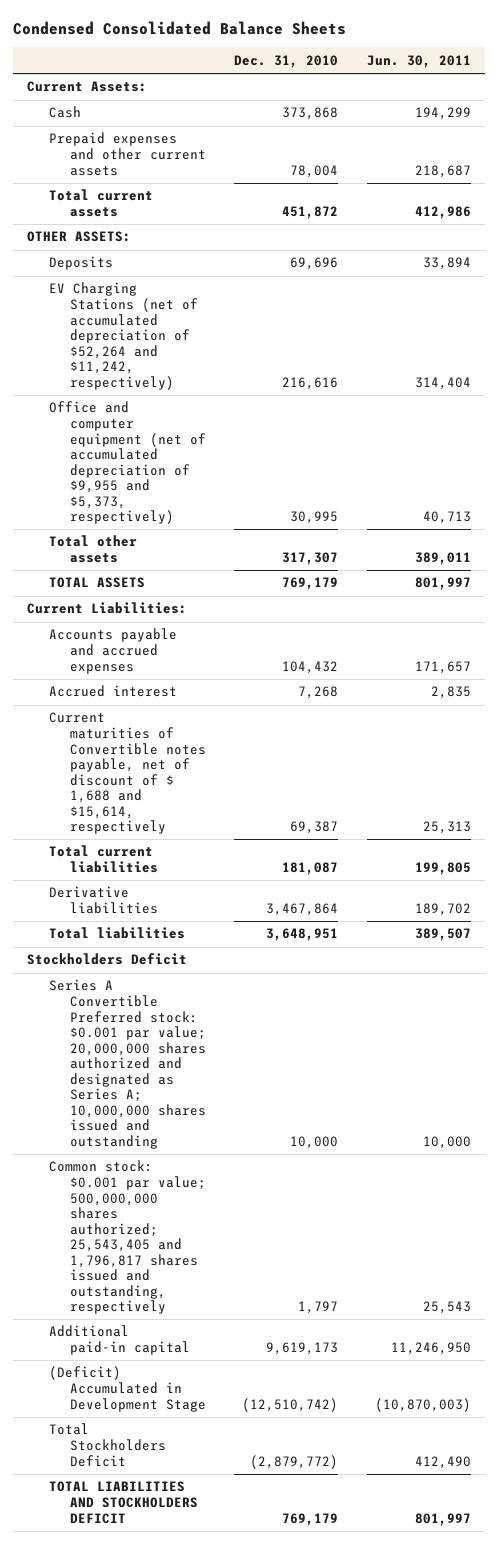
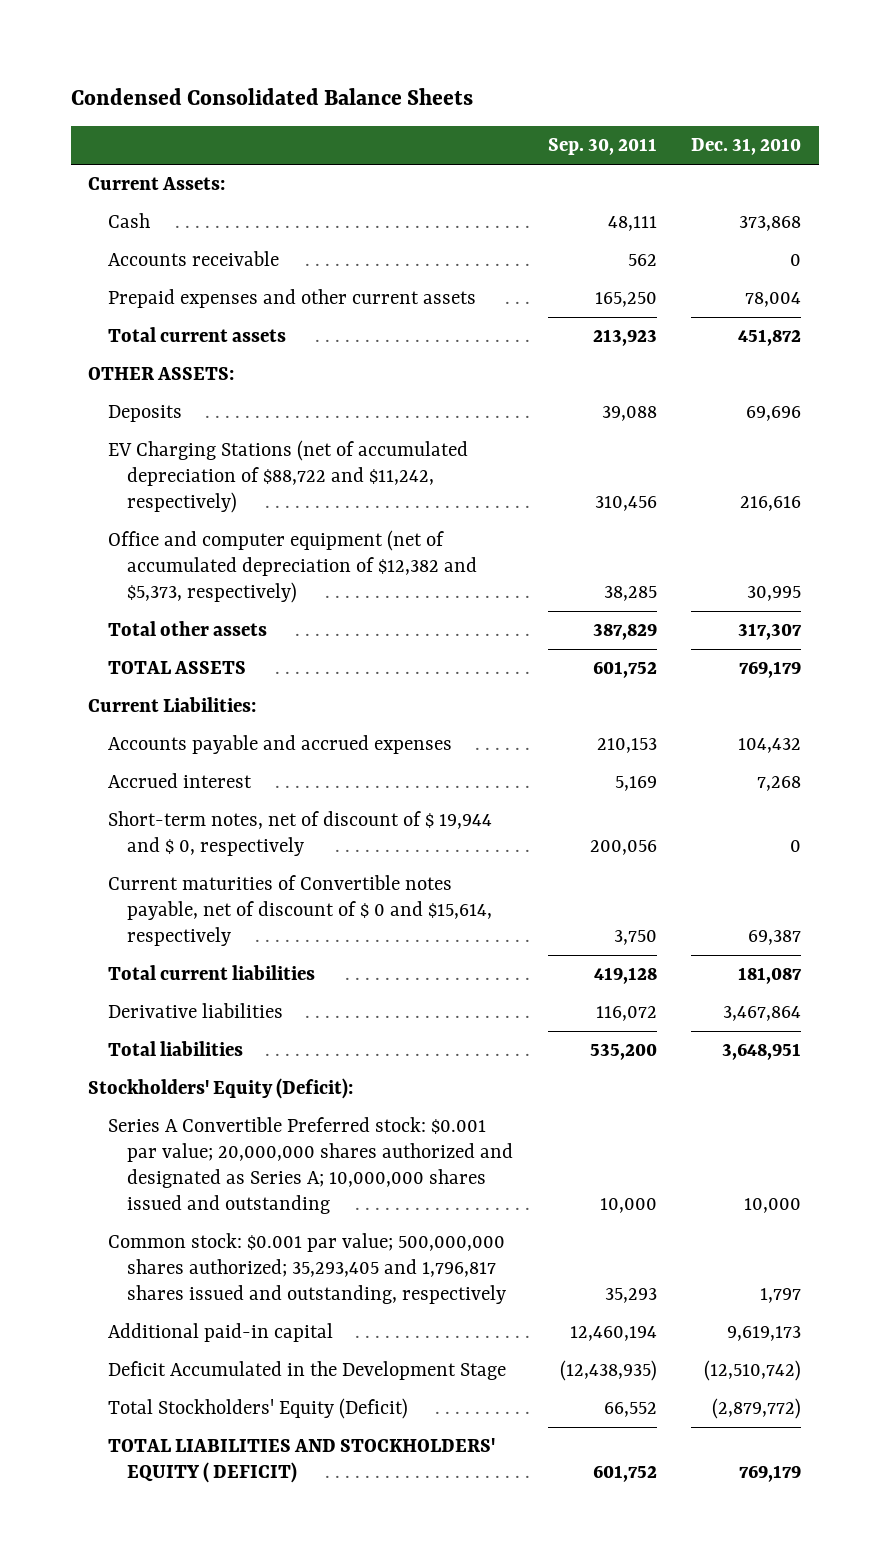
- | Dec. 31, 2010 | Jun. 30, 2011
+ | Sep. 30, 2011 | Dec. 31, 2010
+ Accounts receivable | 562 | 0
- EV Charging Stations (net of accumulated depreciation of $52,264 and $11,242, respectively) | 216,616 | 314,404
- Office and computer equipment (net of accumulated depreciation of $9,955 and $5,373, respectively) | 30,995 | 40,713
+ EV Charging Stations (net of accumulated depreciation of $88,722 and $11,242, respectively) | 310,456 | 216,616
+ Office and computer equipment (net of accumulated depreciation of $12,382 and $5,373, respectively) | 38,285 | 30,995
- Current maturities of Convertible notes payable, net of discount of $ 1,688 and $15,614, respectively | 69,387 | 25,313
+ Short-term notes, net of discount of $ 19,944 and $ 0, respectively | 200,056 | 0
+ Current maturities of Convertible notes payable, net of discount of $ 0 and $15,614, respectively | 3,750 | 69,387
- Stockholders Deficit
+ Stockholders' Equity (Deficit):
- Common stock: $0.001 par value; 500,000,000 shares authorized; 25,543,405 and 1,796,817 shares issued and outstanding, respectively | 1,797 | 25,543
+ Common stock: $0.001 par value; 500,000,000 shares authorized; 35,293,405 and 1,796,817 shares issued and outstanding, respectively | 35,293 | 1,797
- (Deficit) Accumulated in Development Stage | (12,510,742) | (10,870,003)
- Total Stockholders Deficit | (2,879,772) | 412,490
- TOTAL LIABILITIES AND STOCKHOLDERS DEFICIT | 769,179 | 801,997
+ Deficit Accumulated in the Development Stage | (12,438,935) | (12,510,742)
+ Total Stockholders' Equity (Deficit) | 66,552 | (2,879,772)
+ TOTAL LIABILITIES AND STOCKHOLDERS' EQUITY ( DEFICIT) | 601,752 | 769,179

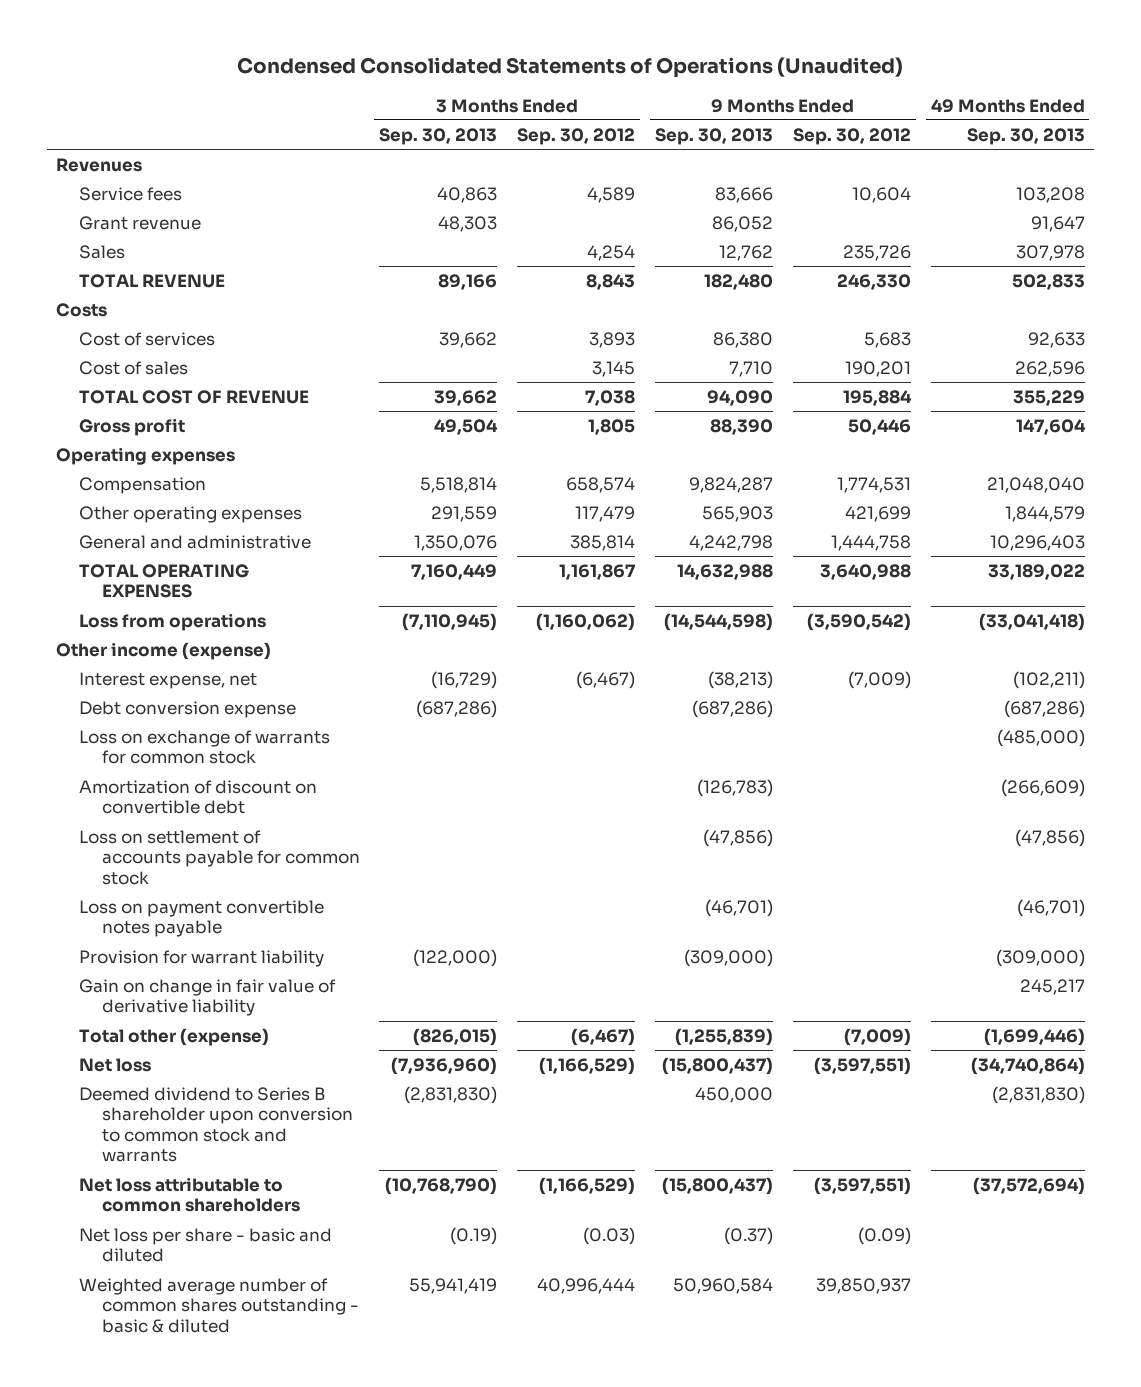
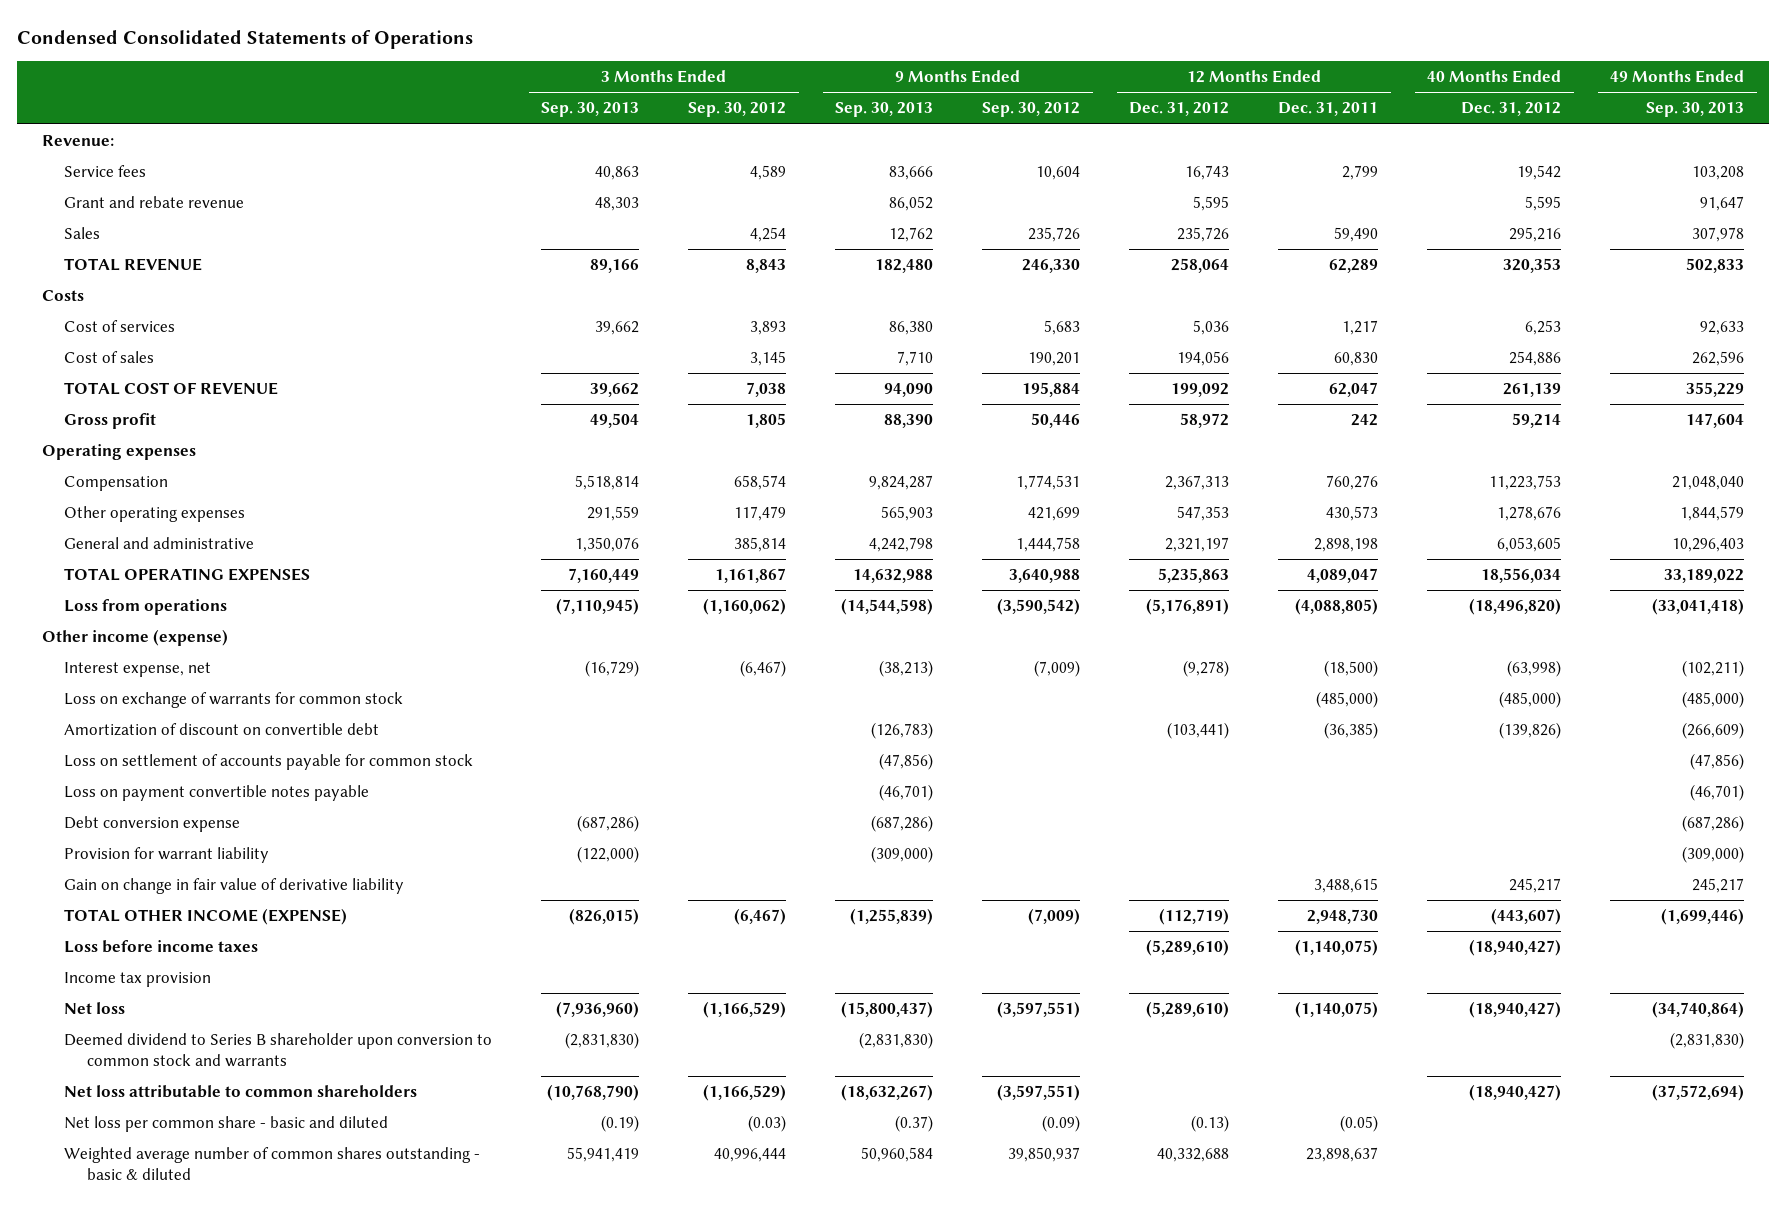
- Condensed Consolidated Statements of Operations (Unaudited)
+ Condensed Consolidated Statements of Operations
- | 3 Months Ended Sep. 30, 2013 | 3 Months Ended Sep. 30, 2012 | 9 Months Ended Sep. 30, 2013 | 9 Months Ended Sep. 30, 2012 | 49 Months Ended Sep. 30, 2013
+ | 3 Months Ended Sep. 30, 2013 | 3 Months Ended Sep. 30, 2012 | 9 Months Ended Sep. 30, 2013 | 9 Months Ended Sep. 30, 2012 | 12 Months Ended Dec. 31, 2012 | 12 Months Ended Dec. 31, 2011 | 40 Months Ended Dec. 31, 2012 | 49 Months Ended Sep. 30, 2013
- Revenues
+ Revenue:
- Grant revenue | 48,303 | | 86,052 | | 91,647
+ Grant and rebate revenue | 48,303 | | 86,052 | | 5,595 | | 5,595 | 91,647
moved down: Debt conversion expense | (687,286) | | (687,286) | | | | | (687,286)
- Total other (expense) | (826,015) | (6,467) | (1,255,839) | (7,009) | (1,699,446)
+ TOTAL OTHER INCOME (EXPENSE) | (826,015) | (6,467) | (1,255,839) | (7,009) | (112,719) | 2,948,730 | (443,607) | (1,699,446)
+ Loss before income taxes | | | | | (5,289,610) | (1,140,075) | (18,940,427) |
+ Income tax provision
- Deemed dividend to Series B shareholder upon conversion to common stock and warrants | (2,831,830) | | 450,000 | | (2,831,830)
- Net loss attributable to common shareholders | (10,768,790) | (1,166,529) | (15,800,437) | (3,597,551) | (37,572,694)
- Net loss per share - basic and diluted | (0.19) | (0.03) | (0.37) | (0.09) |
+ Deemed dividend to Series B shareholder upon conversion to common stock and warrants | (2,831,830) | | (2,831,830) | | | | | (2,831,830)
+ Net loss attributable to common shareholders | (10,768,790) | (1,166,529) | (18,632,267) | (3,597,551) | | | (18,940,427) | (37,572,694)
+ Net loss per common share - basic and diluted | (0.19) | (0.03) | (0.37) | (0.09) | (0.13) | (0.05) | |

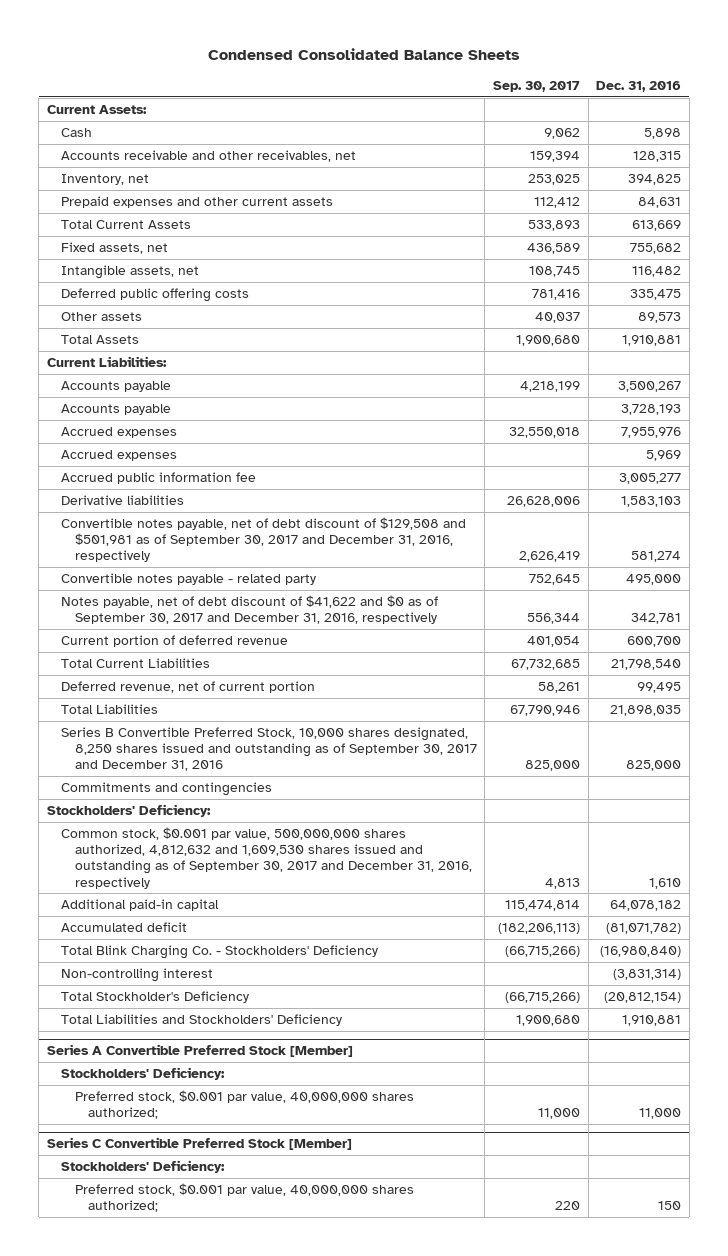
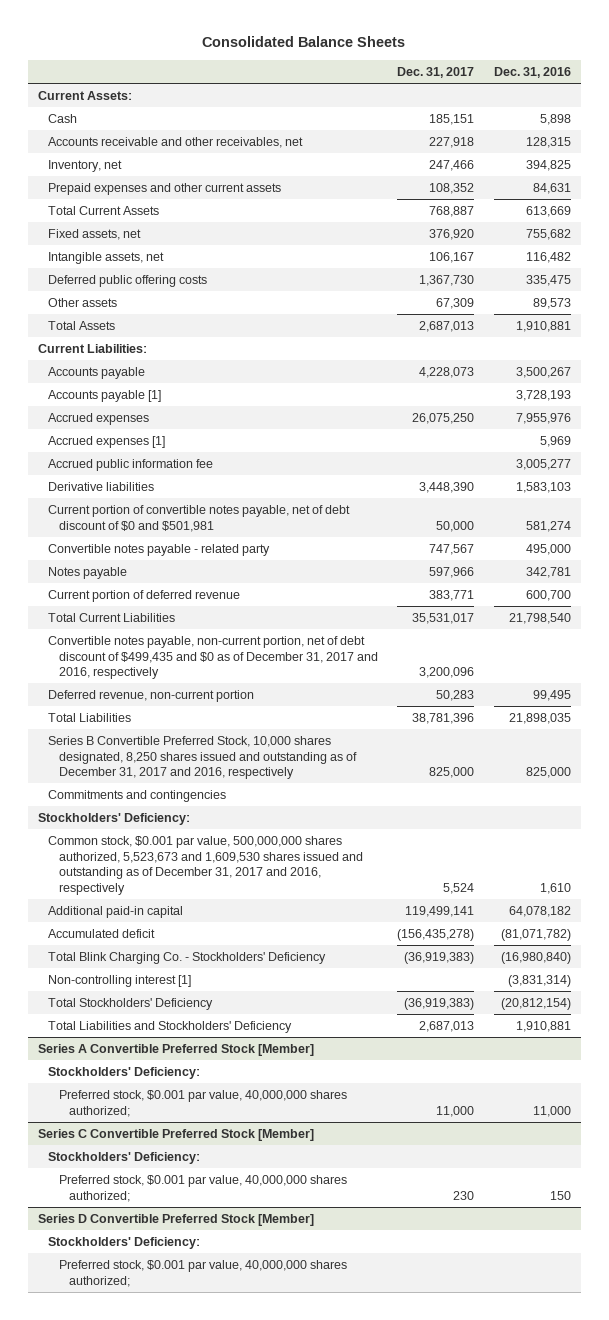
- Condensed Consolidated Balance Sheets
+ Consolidated Balance Sheets
- | Sep. 30, 2017 | Dec. 31, 2016
+ | Dec. 31, 2017 | Dec. 31, 2016
- Accounts payable | | 3,728,193
+ Accounts payable [1] | | 3,728,193
- Accrued expenses | | 5,969
+ Accrued expenses [1] | | 5,969
- Convertible notes payable, net of debt discount of $129,508 and $501,981 as of September 30, 2017 and December 31, 2016, respectively | 2,626,419 | 581,274
+ Current portion of convertible notes payable, net of debt discount of $0 and $501,981 | 50,000 | 581,274
- Notes payable, net of debt discount of $41,622 and $0 as of September 30, 2017 and December 31, 2016, respectively | 556,344 | 342,781
+ Notes payable | 597,966 | 342,781
- Deferred revenue, net of current portion | 58,261 | 99,495
+ Convertible notes payable, non-current portion, net of debt discount of $499,435 and $0 as of December 31, 2017 and 2016, respectively | 3,200,096 |
+ Deferred revenue, non-current portion | 50,283 | 99,495
- Series B Convertible Preferred Stock, 10,000 shares designated, 8,250 shares issued and outstanding as of September 30, 2017 and December 31, 2016 | 825,000 | 825,000
+ Series B Convertible Preferred Stock, 10,000 shares designated, 8,250 shares issued and outstanding as of December 31, 2017 and 2016, respectively | 825,000 | 825,000
- Common stock, $0.001 par value, 500,000,000 shares authorized, 4,812,632 and 1,609,530 shares issued and outstanding as of September 30, 2017 and December 31, 2016, respectively | 4,813 | 1,610
+ Common stock, $0.001 par value, 500,000,000 shares authorized, 5,523,673 and 1,609,530 shares issued and outstanding as of December 31, 2017 and 2016, respectively | 5,524 | 1,610
- Non-controlling interest | | (3,831,314)
- Total Stockholder's Deficiency | (66,715,266) | (20,812,154)
+ Non-controlling interest [1] | | (3,831,314)
+ Total Stockholders' Deficiency | (36,919,383) | (20,812,154)
+ Series D Convertible Preferred Stock [Member]
+ Stockholders' Deficiency:
+ Preferred stock, $0.001 par value, 40,000,000 shares authorized;

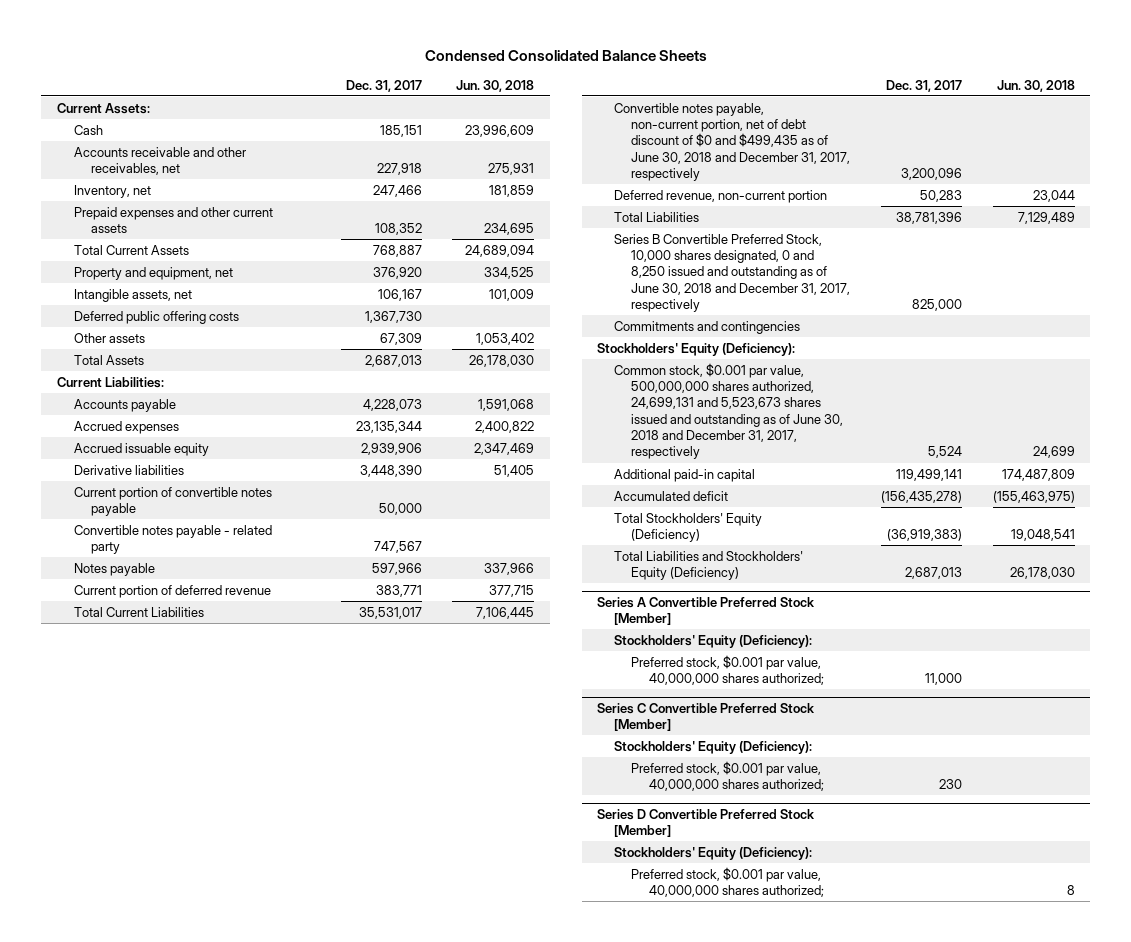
- Consolidated Balance Sheets
+ Condensed Consolidated Balance Sheets
- | Dec. 31, 2017 | Dec. 31, 2016
+ | Dec. 31, 2017 | Jun. 30, 2018
- Fixed assets, net | 376,920 | 755,682
+ Property and equipment, net | 376,920 | 334,525
- Accounts payable [1] | | 3,728,193
- Accrued expenses | 26,075,250 | 7,955,976
- Accrued expenses [1] | | 5,969
- Accrued public information fee | | 3,005,277
+ Accrued expenses | 23,135,344 | 2,400,822
+ Accrued issuable equity | 2,939,906 | 2,347,469
- Current portion of convertible notes payable, net of debt discount of $0 and $501,981 | 50,000 | 581,274
+ Current portion of convertible notes payable | 50,000 |
- Convertible notes payable, non-current portion, net of debt discount of $499,435 and $0 as of December 31, 2017 and 2016, respectively | 3,200,096 |
+ Convertible notes payable, non-current portion, net of debt discount of $0 and $499,435 as of June 30, 2018 and December 31, 2017, respectively | 3,200,096 |
- Series B Convertible Preferred Stock, 10,000 shares designated, 8,250 shares issued and outstanding as of December 31, 2017 and 2016, respectively | 825,000 | 825,000
+ Series B Convertible Preferred Stock, 10,000 shares designated, 0 and 8,250 issued and outstanding as of June 30, 2018 and December 31, 2017, respectively | 825,000 |
- Stockholders' Deficiency:
- Common stock, $0.001 par value, 500,000,000 shares authorized, 5,523,673 and 1,609,530 shares issued and outstanding as of December 31, 2017 and 2016, respectively | 5,524 | 1,610
+ Stockholders' Equity (Deficiency):
+ Common stock, $0.001 par value, 500,000,000 shares authorized, 24,699,131 and 5,523,673 shares issued and outstanding as of June 30, 2018 and December 31, 2017, respectively | 5,524 | 24,699
- Total Blink Charging Co. - Stockholders' Deficiency | (36,919,383) | (16,980,840)
- Non-controlling interest [1] | | (3,831,314)
- Total Stockholders' Deficiency | (36,919,383) | (20,812,154)
- Total Liabilities and Stockholders' Deficiency | 2,687,013 | 1,910,881
+ Total Stockholders' Equity (Deficiency) | (36,919,383) | 19,048,541
+ Total Liabilities and Stockholders' Equity (Deficiency) | 2,687,013 | 26,178,030
@ Series A Convertible Preferred Stock [Member]
- Stockholders' Deficiency:
+ Stockholders' Equity (Deficiency):
@ Series C Convertible Preferred Stock [Member]
- Stockholders' Deficiency:
+ Stockholders' Equity (Deficiency):
@ Series D Convertible Preferred Stock [Member]
- Stockholders' Deficiency:
+ Stockholders' Equity (Deficiency):

